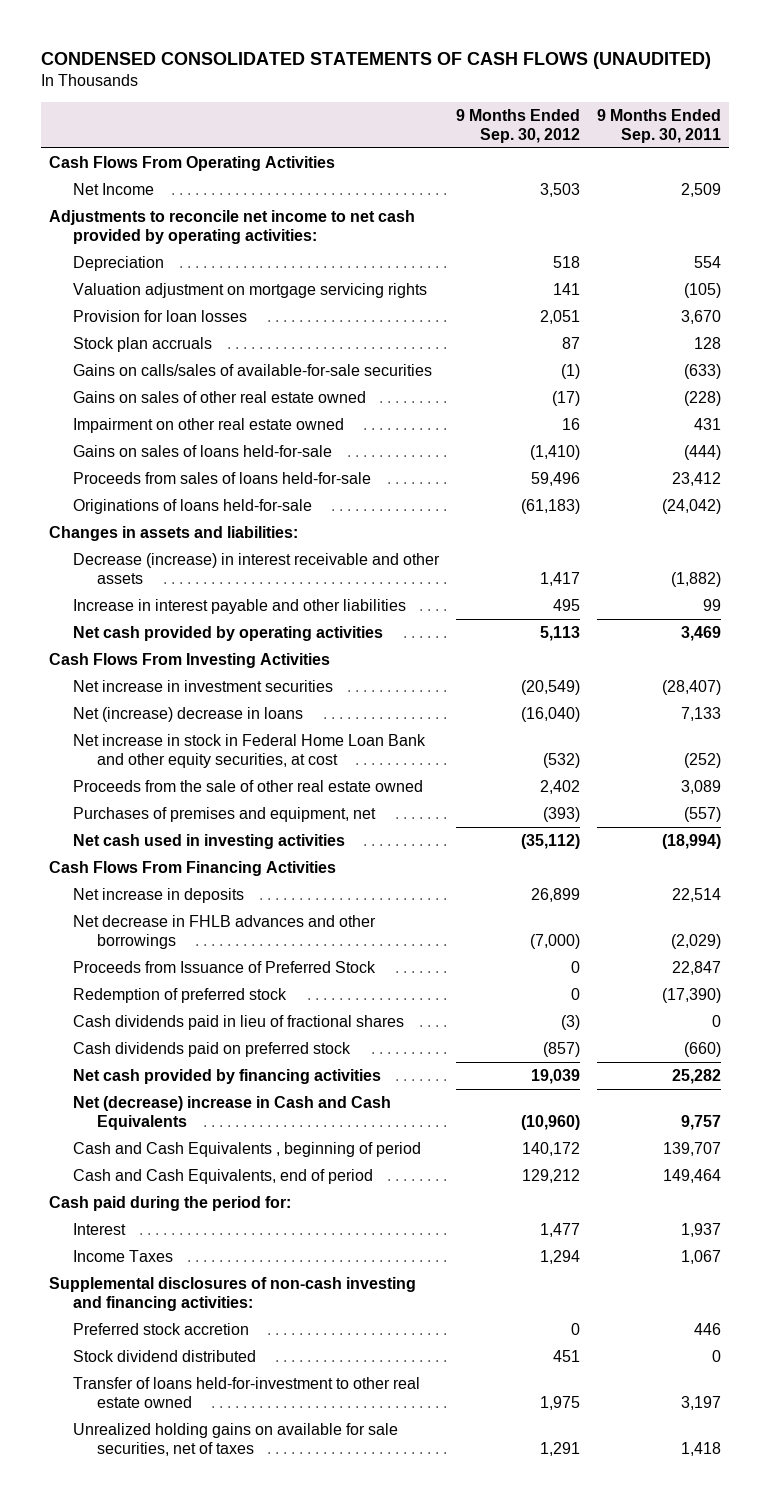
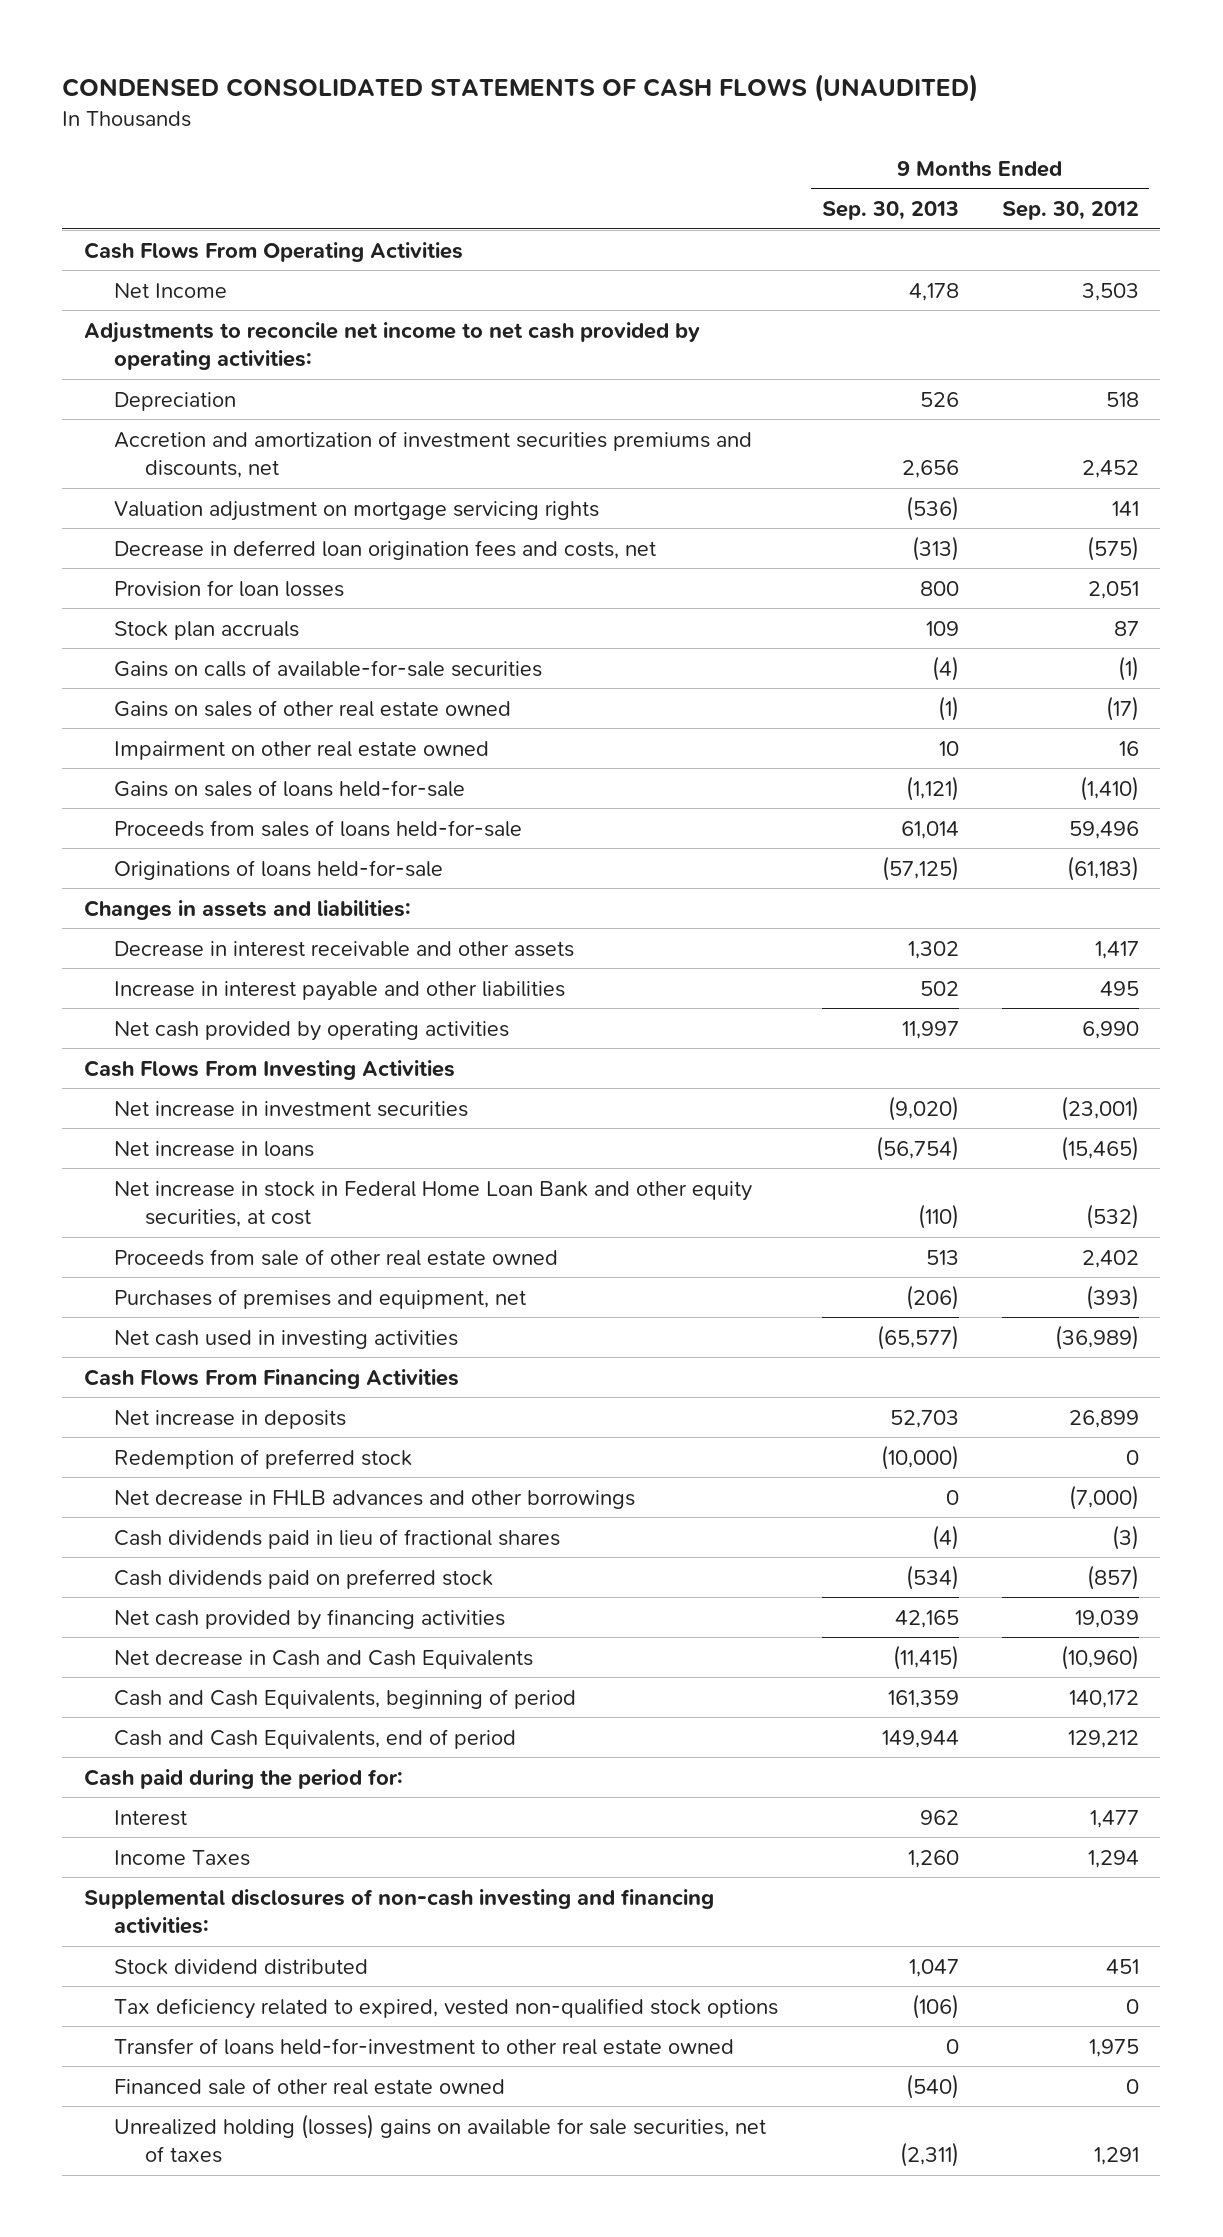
- | 9 Months Ended Sep. 30, 2012 | 9 Months Ended Sep. 30, 2011
+ | 9 Months Ended Sep. 30, 2013 | 9 Months Ended Sep. 30, 2012
+ Accretion and amortization of investment securities premiums and discounts, net | 2,656 | 2,452
+ Decrease in deferred loan origination fees and costs, net | (313) | (575)
- Gains on calls/sales of available-for-sale securities | (1) | (633)
+ Gains on calls of available-for-sale securities | (4) | (1)
- Decrease (increase) in interest receivable and other assets | 1,417 | (1,882)
+ Decrease in interest receivable and other assets | 1,302 | 1,417
- Net cash provided by operating activities | 5,113 | 3,469
+ Net cash provided by operating activities | 11,997 | 6,990
- Net increase in investment securities | (20,549) | (28,407)
- Net (increase) decrease in loans | (16,040) | 7,133
+ Net increase in investment securities | (9,020) | (23,001)
+ Net increase in loans | (56,754) | (15,465)
- Proceeds from the sale of other real estate owned | 2,402 | 3,089
+ Proceeds from sale of other real estate owned | 513 | 2,402
- Net cash used in investing activities | (35,112) | (18,994)
+ Net cash used in investing activities | (65,577) | (36,989)
- Proceeds from Issuance of Preferred Stock | 0 | 22,847
moved down: Net decrease in FHLB advances and other borrowings | 0 | (7,000)
- Net (decrease) increase in Cash and Cash Equivalents | (10,960) | 9,757
- Cash and Cash Equivalents , beginning of period | 140,172 | 139,707
+ Net decrease in Cash and Cash Equivalents | (11,415) | (10,960)
+ Cash and Cash Equivalents, beginning of period | 161,359 | 140,172
- Preferred stock accretion | 0 | 446
+ Tax deficiency related to expired, vested non-qualified stock options | (106) | 0
- Unrealized holding gains on available for sale securities, net of taxes | 1,291 | 1,418
+ Financed sale of other real estate owned | (540) | 0
+ Unrealized holding (losses) gains on available for sale securities, net of taxes | (2,311) | 1,291

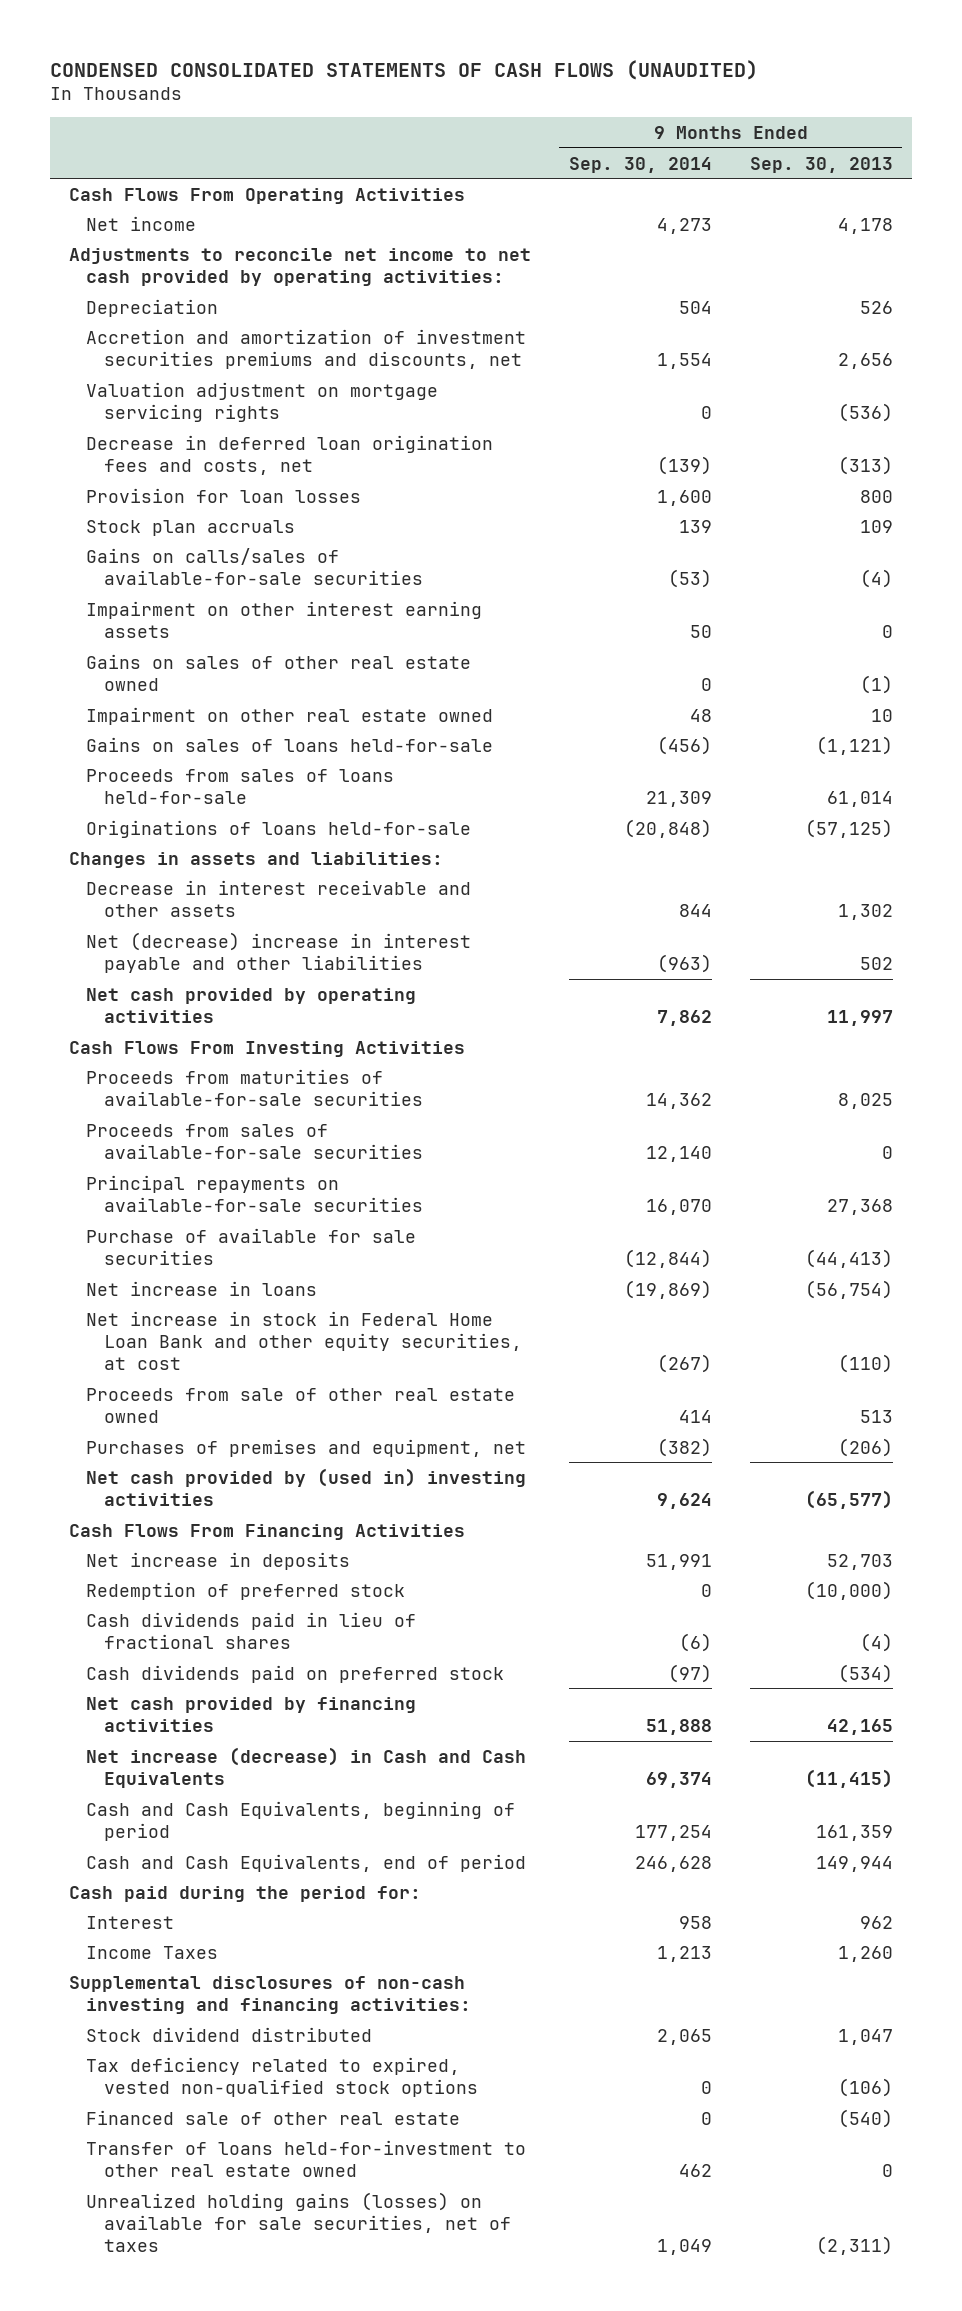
- | 9 Months Ended Sep. 30, 2013 | 9 Months Ended Sep. 30, 2012
+ | 9 Months Ended Sep. 30, 2014 | 9 Months Ended Sep. 30, 2013
- Net Income | 4,178 | 3,503
+ Net income | 4,273 | 4,178
- Gains on calls of available-for-sale securities | (4) | (1)
+ Gains on calls/sales of available-for-sale securities | (53) | (4)
+ Impairment on other interest earning assets | 50 | 0
- Increase in interest payable and other liabilities | 502 | 495
+ Net (decrease) increase in interest payable and other liabilities | (963) | 502
- Net increase in investment securities | (9,020) | (23,001)
+ Proceeds from maturities of available-for-sale securities | 14,362 | 8,025
+ Proceeds from sales of available-for-sale securities | 12,140 | 0
+ Principal repayments on available-for-sale securities | 16,070 | 27,368
+ Purchase of available for sale securities | (12,844) | (44,413)
- Net cash used in investing activities | (65,577) | (36,989)
+ Net cash provided by (used in) investing activities | 9,624 | (65,577)
- Net decrease in FHLB advances and other borrowings | 0 | (7,000)
- Net decrease in Cash and Cash Equivalents | (11,415) | (10,960)
+ Net increase (decrease) in Cash and Cash Equivalents | 69,374 | (11,415)
+ Financed sale of other real estate | 0 | (540)
- Financed sale of other real estate owned | (540) | 0
- Unrealized holding (losses) gains on available for sale securities, net of taxes | (2,311) | 1,291
+ Unrealized holding gains (losses) on available for sale securities, net of taxes | 1,049 | (2,311)

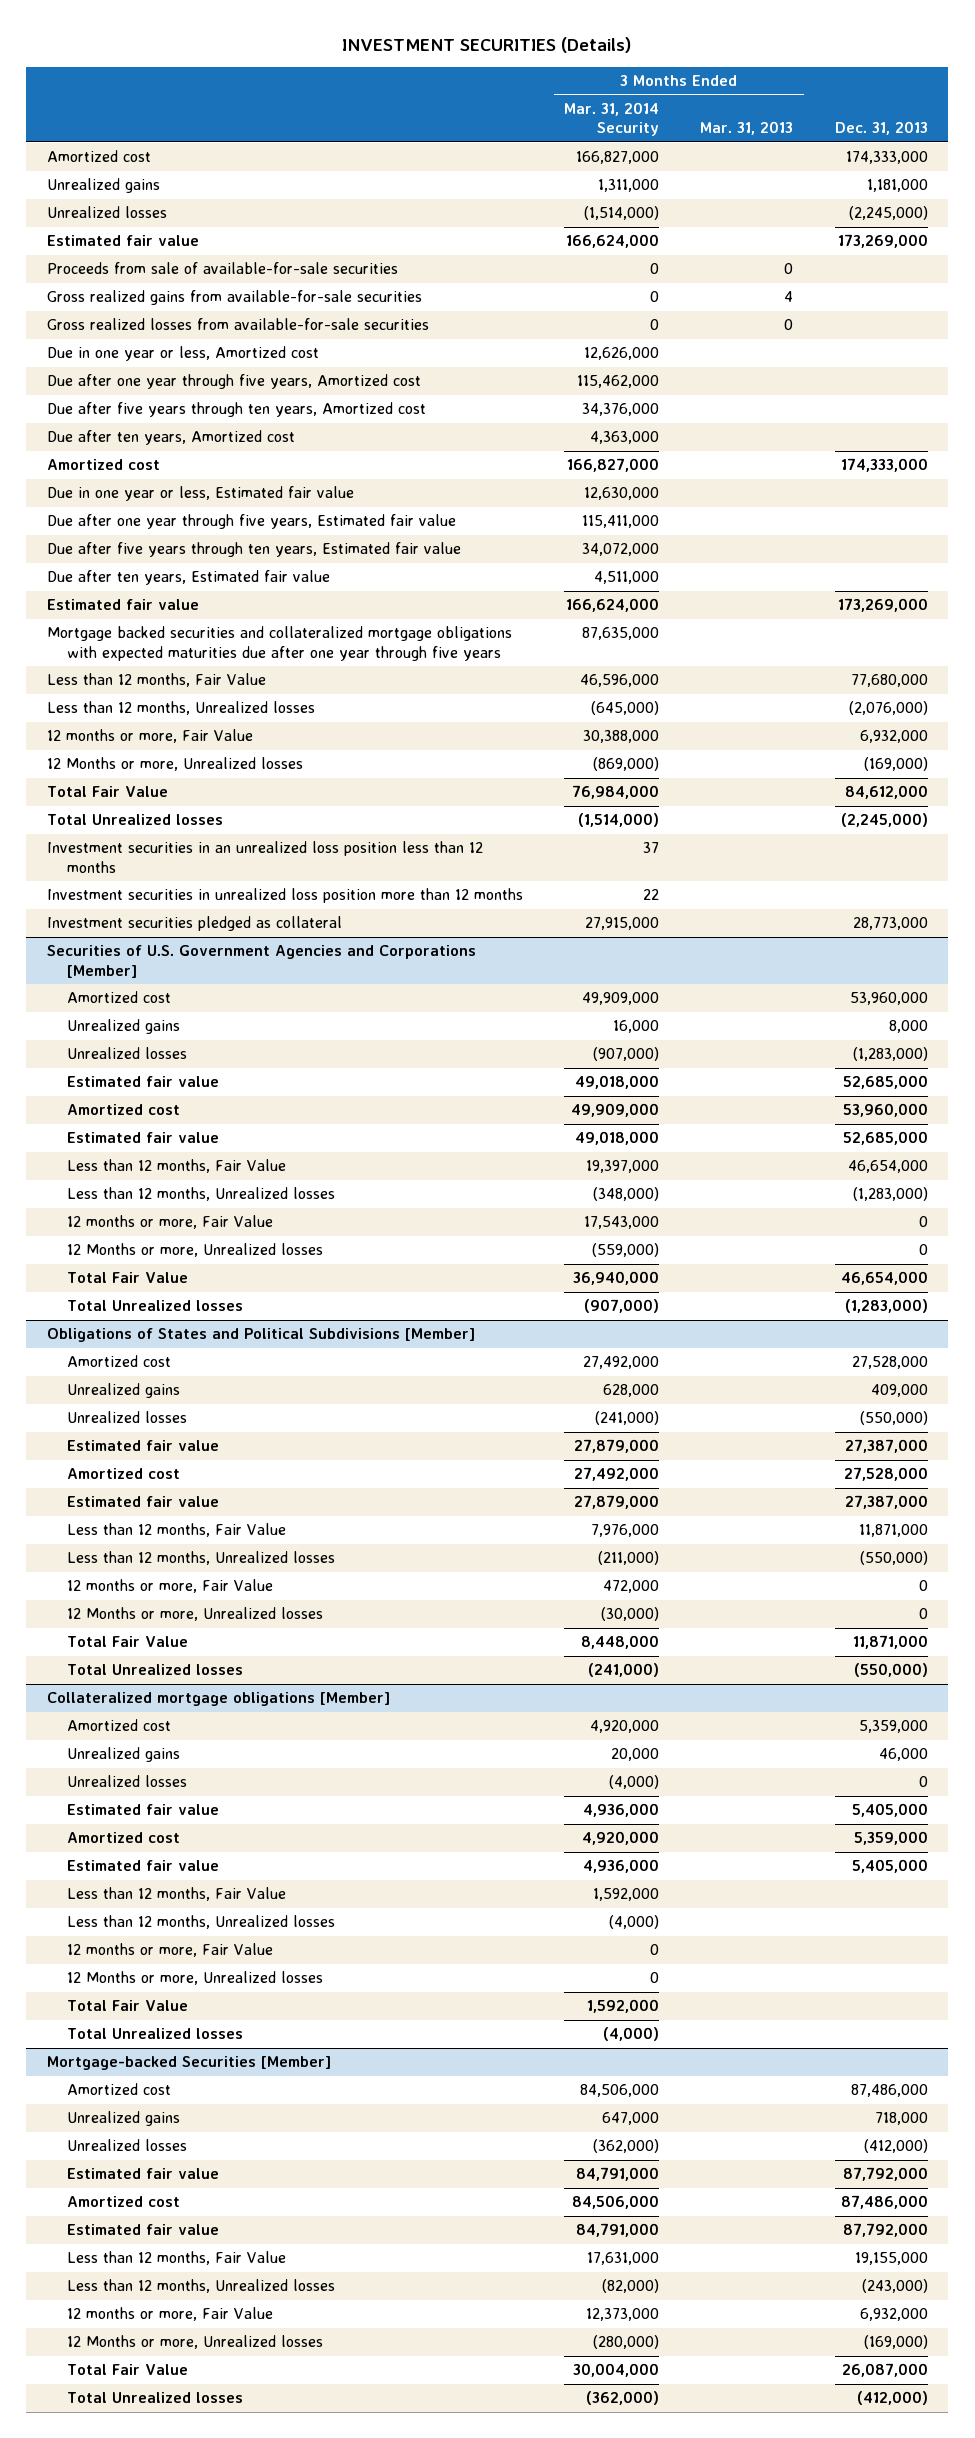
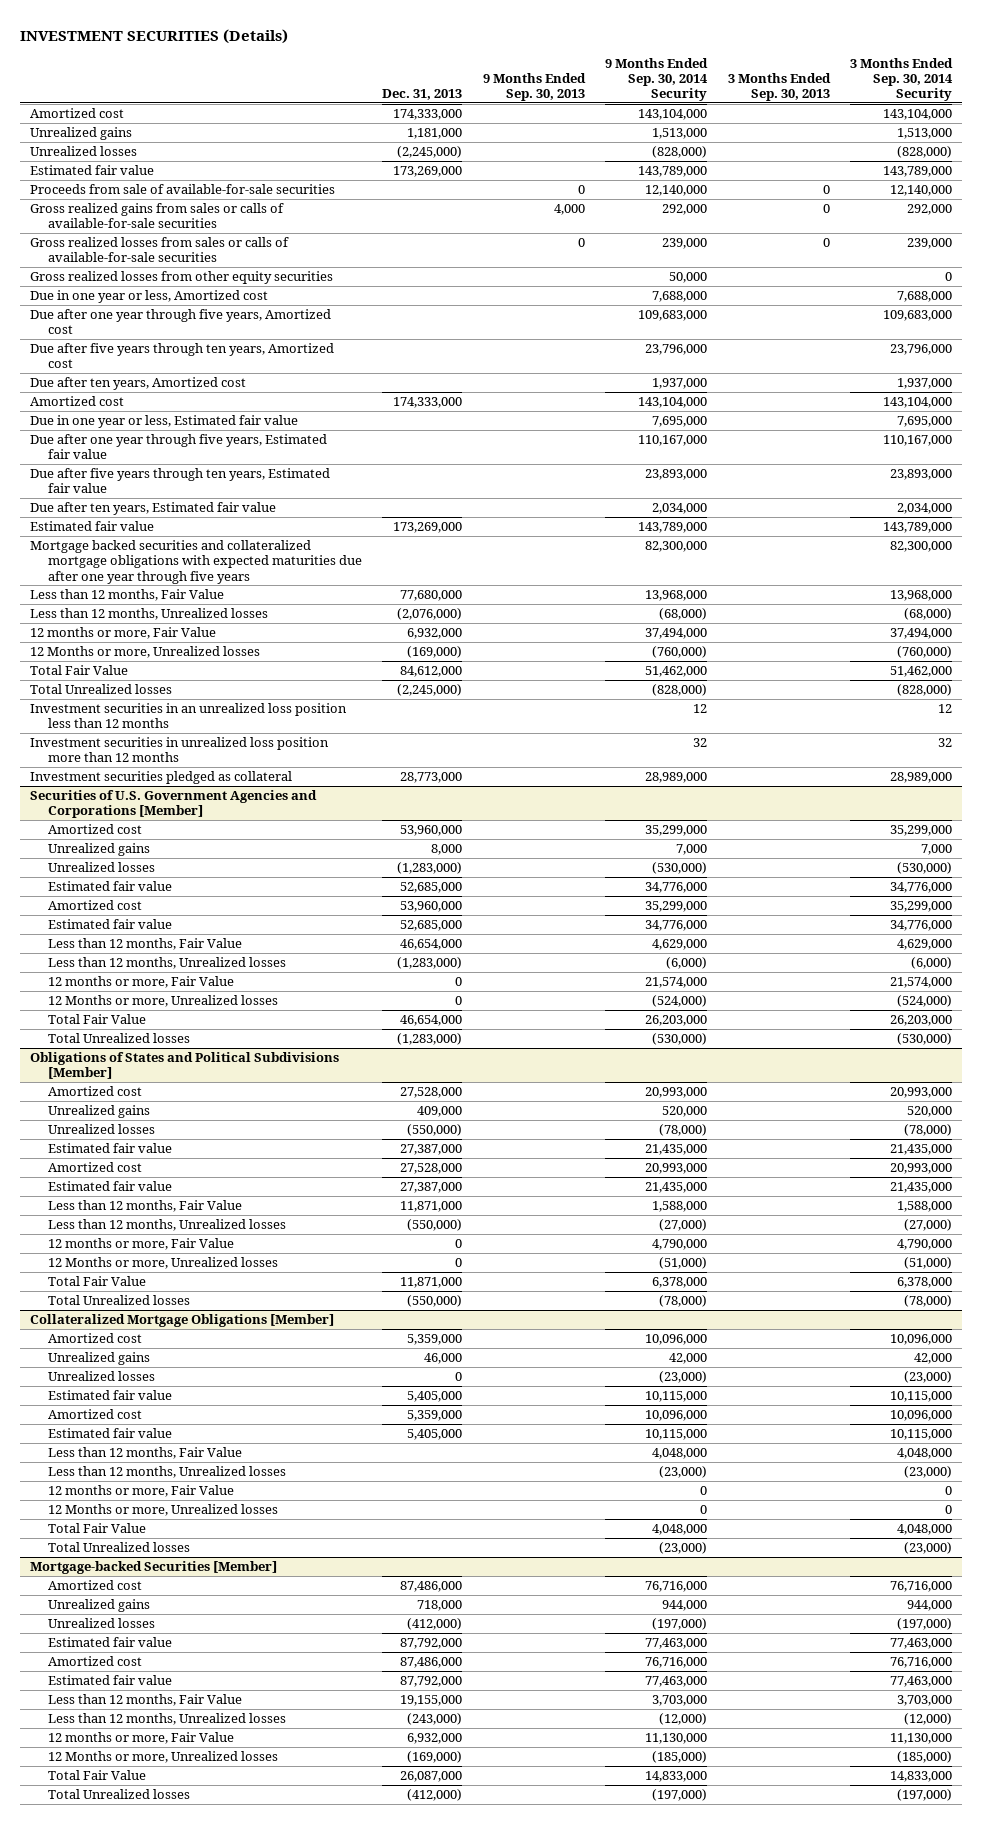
- | 3 Months Ended Mar. 31, 2014 Security | 3 Months Ended Mar. 31, 2013 | Dec. 31, 2013
+ | Dec. 31, 2013 | 9 Months Ended Sep. 30, 2013 | 9 Months Ended Sep. 30, 2014 Security | 3 Months Ended Sep. 30, 2013 | 3 Months Ended Sep. 30, 2014 Security
- Gross realized gains from available-for-sale securities | 0 | 4 |
- Gross realized losses from available-for-sale securities | 0 | 0 |
+ Gross realized gains from sales or calls of available-for-sale securities | | 4,000 | 292,000 | 0 | 292,000
+ Gross realized losses from sales or calls of available-for-sale securities | | 0 | 239,000 | 0 | 239,000
+ Gross realized losses from other equity securities | | | 50,000 | | 0
- Collateralized mortgage obligations [Member]
+ Collateralized Mortgage Obligations [Member]

